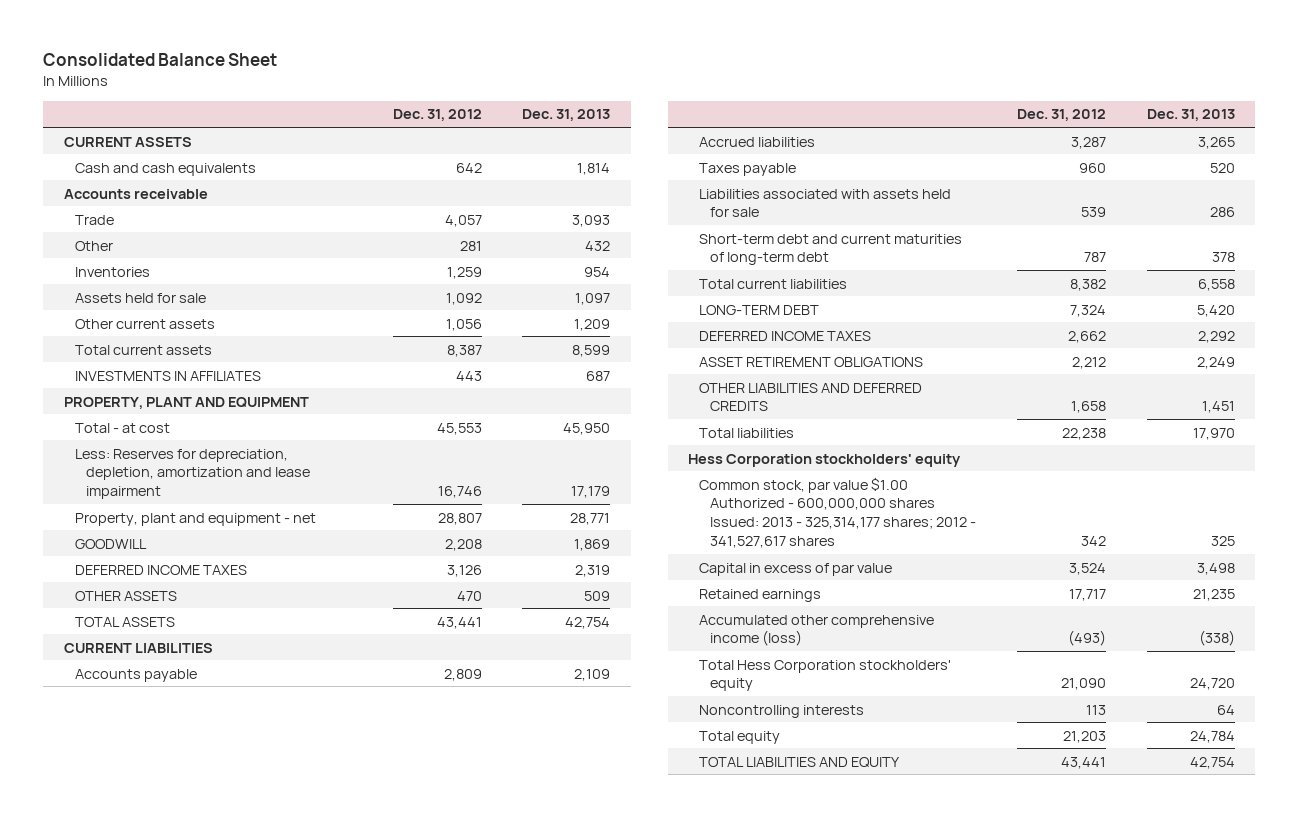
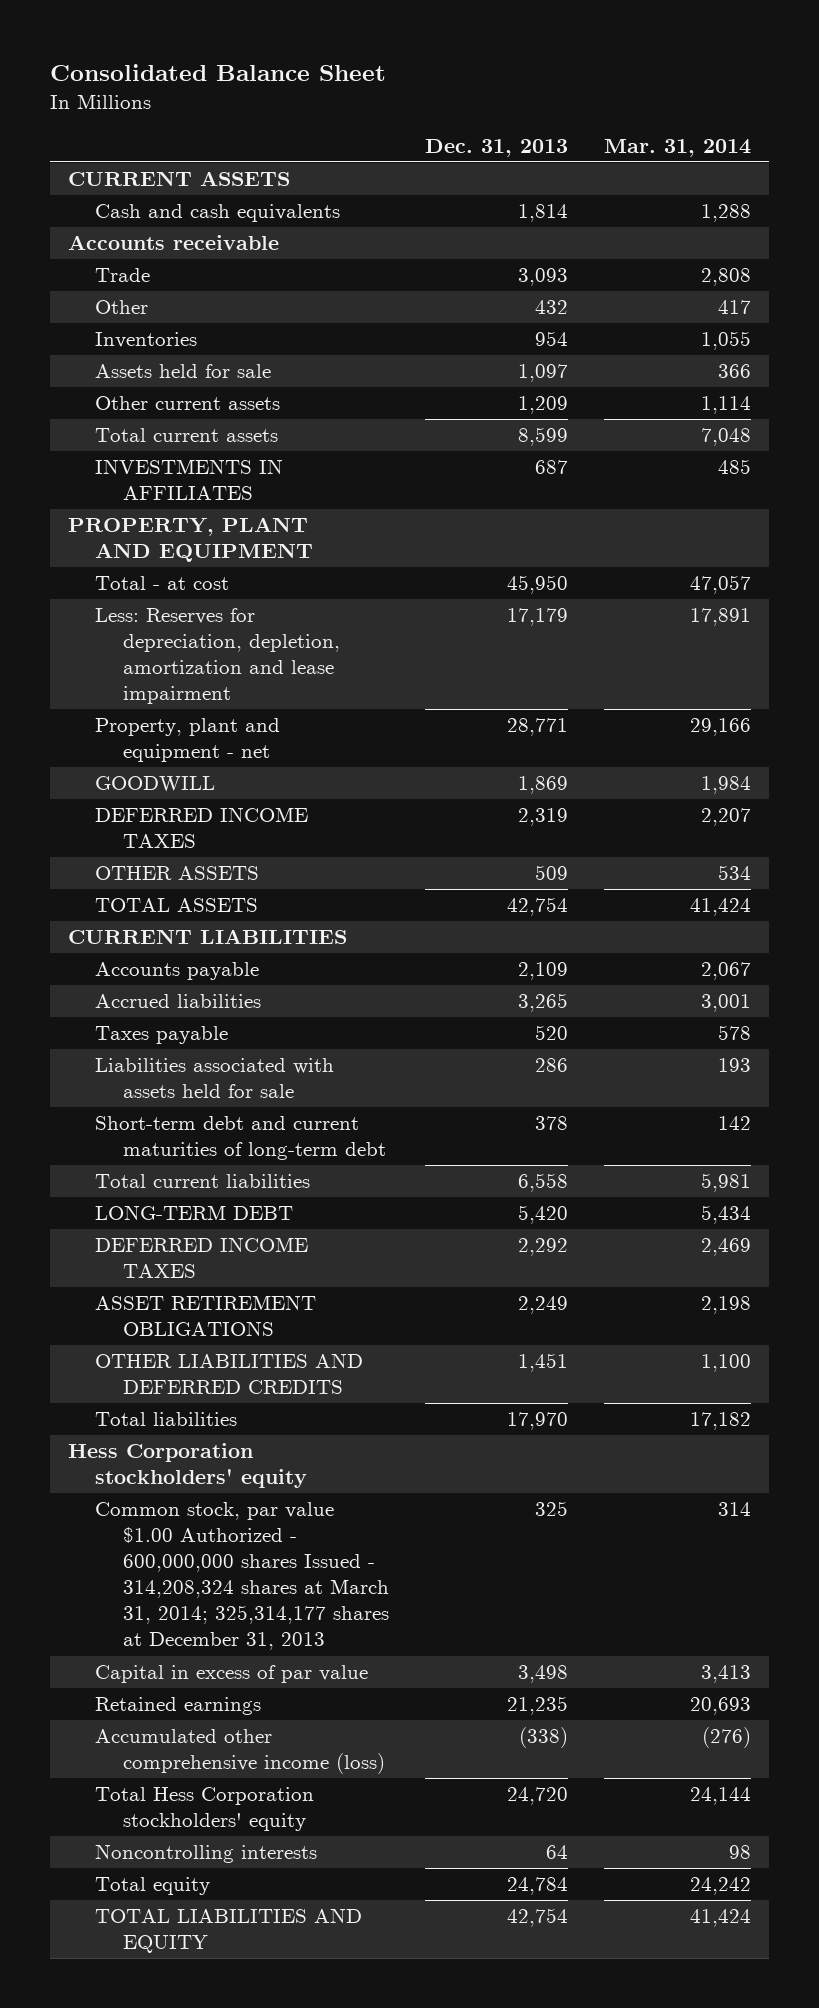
- | Dec. 31, 2012 | Dec. 31, 2013
+ | Dec. 31, 2013 | Mar. 31, 2014
- Common stock, par value $1.00 Authorized - 600,000,000 shares Issued: 2013 - 325,314,177 shares; 2012 - 341,527,617 shares | 342 | 325
+ Common stock, par value $1.00 Authorized - 600,000,000 shares Issued - 314,208,324 shares at March 31, 2014; 325,314,177 shares at December 31, 2013 | 325 | 314

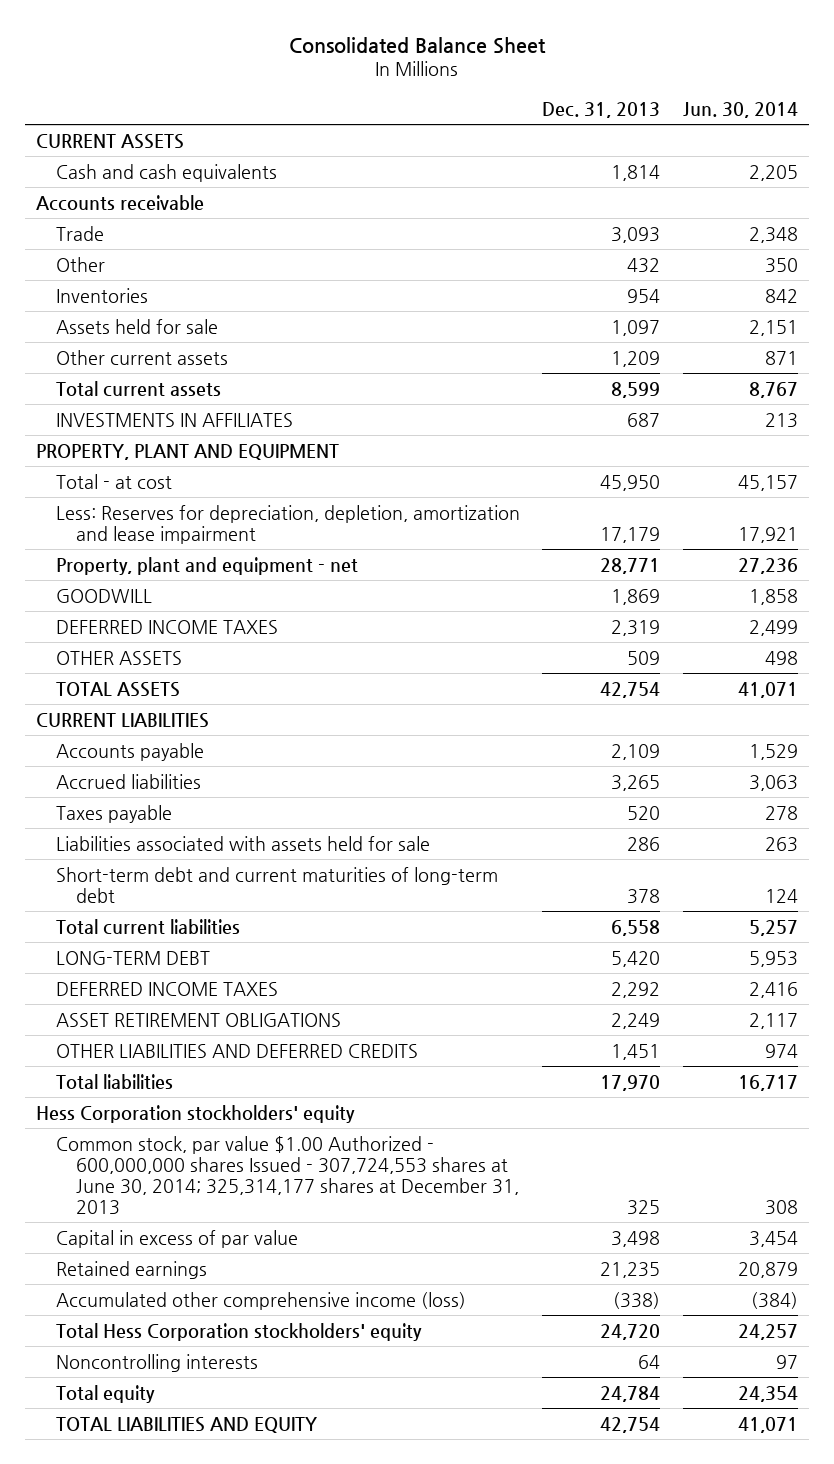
- | Dec. 31, 2013 | Mar. 31, 2014
+ | Dec. 31, 2013 | Jun. 30, 2014
- Common stock, par value $1.00 Authorized - 600,000,000 shares Issued - 314,208,324 shares at March 31, 2014; 325,314,177 shares at December 31, 2013 | 325 | 314
+ Common stock, par value $1.00 Authorized - 600,000,000 shares Issued - 307,724,553 shares at June 30, 2014; 325,314,177 shares at December 31, 2013 | 325 | 308

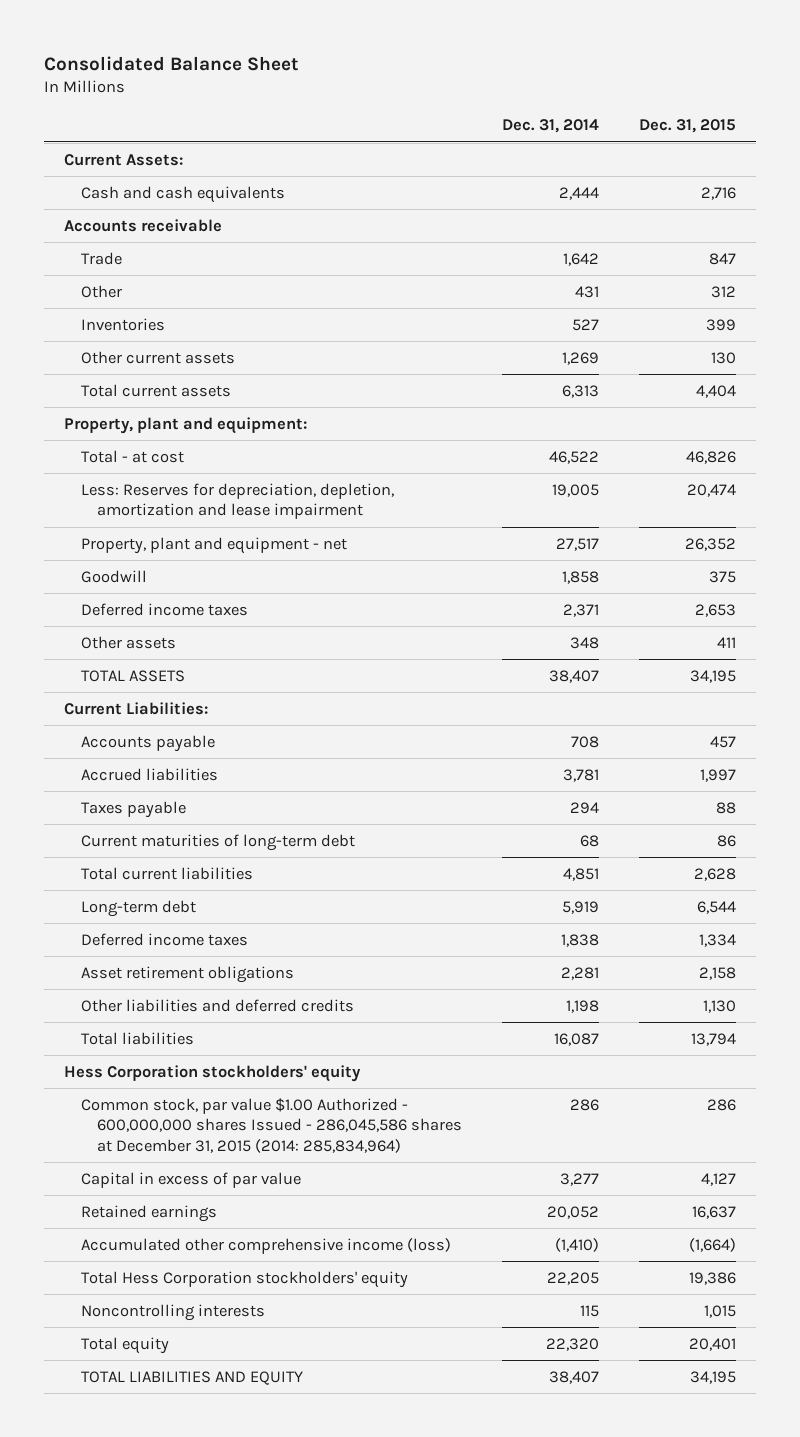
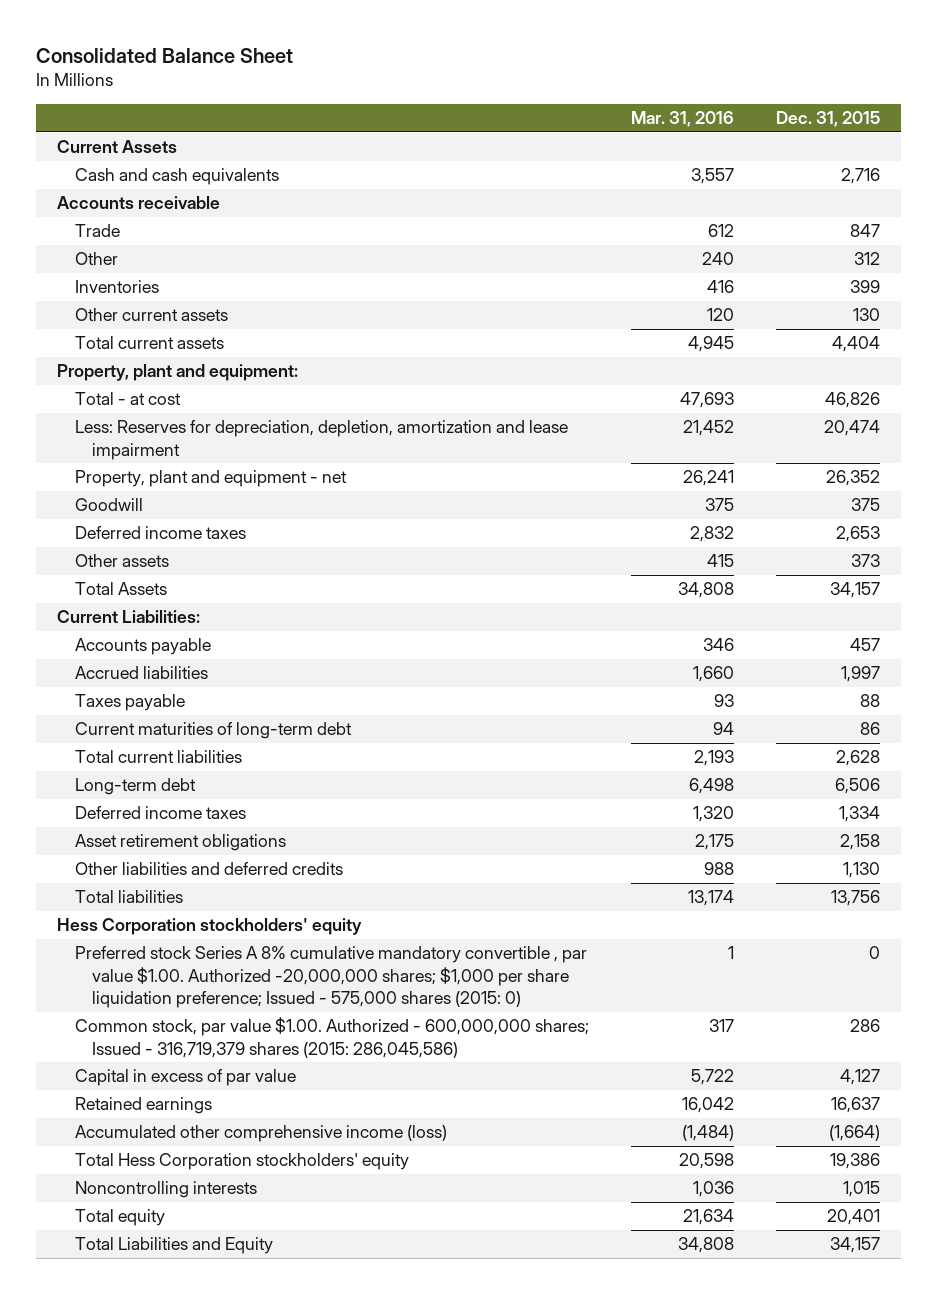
- | Dec. 31, 2014 | Dec. 31, 2015
+ | Mar. 31, 2016 | Dec. 31, 2015
- Current Assets:
+ Current Assets
- Other assets | 348 | 411
- TOTAL ASSETS | 38,407 | 34,195
+ Other assets | 415 | 373
+ Total Assets | 34,808 | 34,157
- Long-term debt | 5,919 | 6,544
+ Long-term debt | 6,498 | 6,506
- Total liabilities | 16,087 | 13,794
+ Total liabilities | 13,174 | 13,756
- Common stock, par value $1.00 Authorized - 600,000,000 shares Issued - 286,045,586 shares at December 31, 2015 (2014: 285,834,964) | 286 | 286
+ Preferred stock Series A 8% cumulative mandatory convertible , par value $1.00. Authorized -20,000,000 shares; $1,000 per share liquidation preference; Issued - 575,000 shares (2015: 0) | 1 | 0
+ Common stock, par value $1.00. Authorized - 600,000,000 shares; Issued - 316,719,379 shares (2015: 286,045,586) | 317 | 286
- TOTAL LIABILITIES AND EQUITY | 38,407 | 34,195
+ Total Liabilities and Equity | 34,808 | 34,157

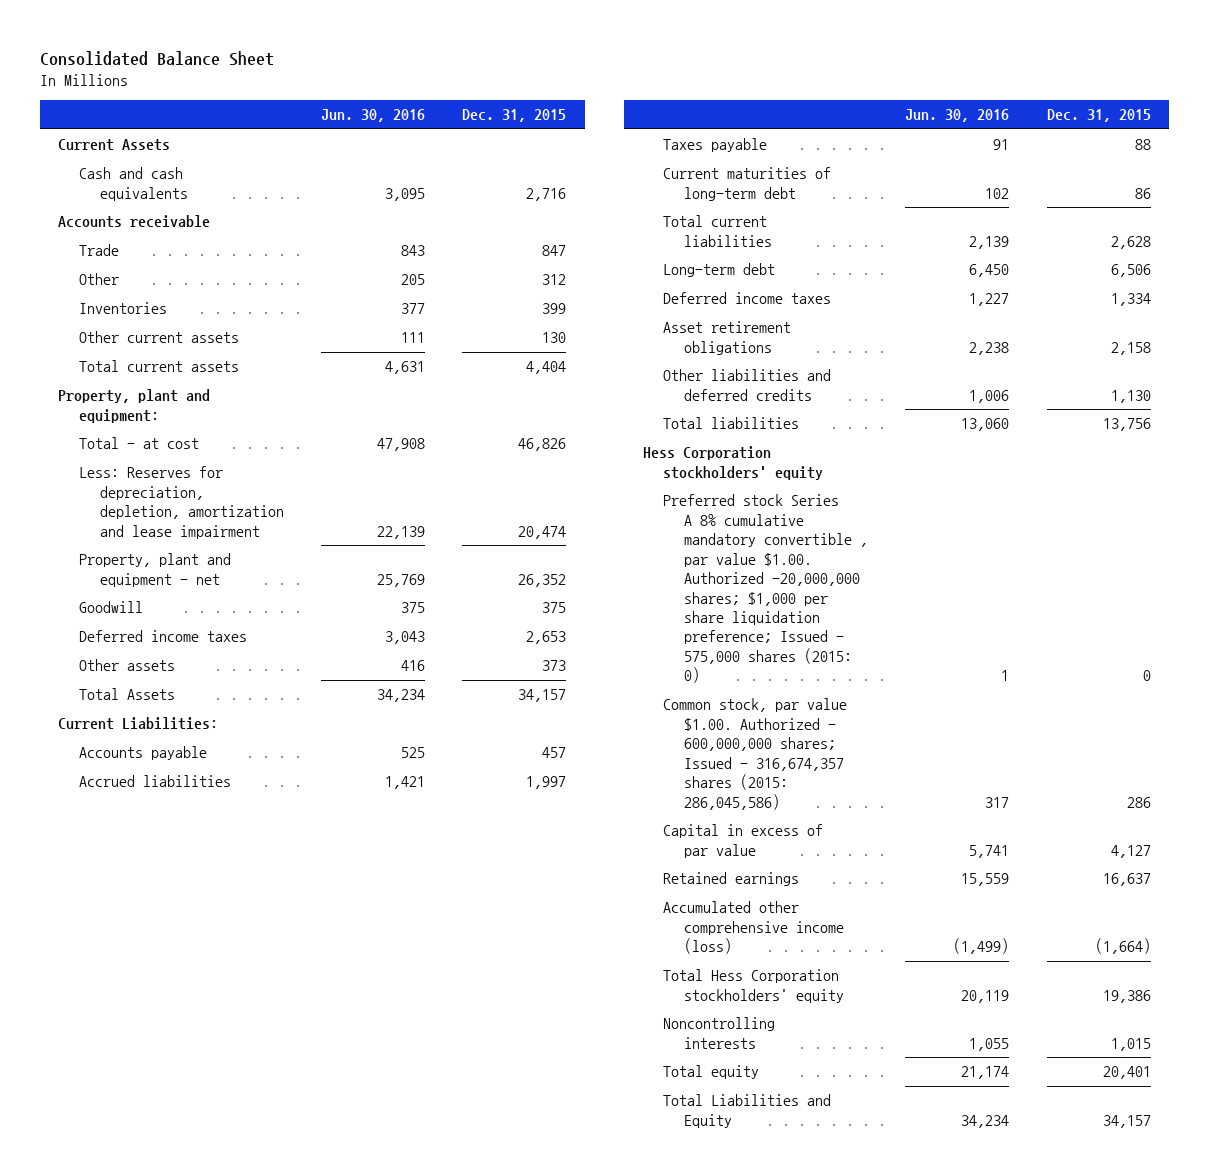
- | Mar. 31, 2016 | Dec. 31, 2015
+ | Jun. 30, 2016 | Dec. 31, 2015
- Common stock, par value $1.00. Authorized - 600,000,000 shares; Issued - 316,719,379 shares (2015: 286,045,586) | 317 | 286
+ Common stock, par value $1.00. Authorized - 600,000,000 shares; Issued - 316,674,357 shares (2015: 286,045,586) | 317 | 286

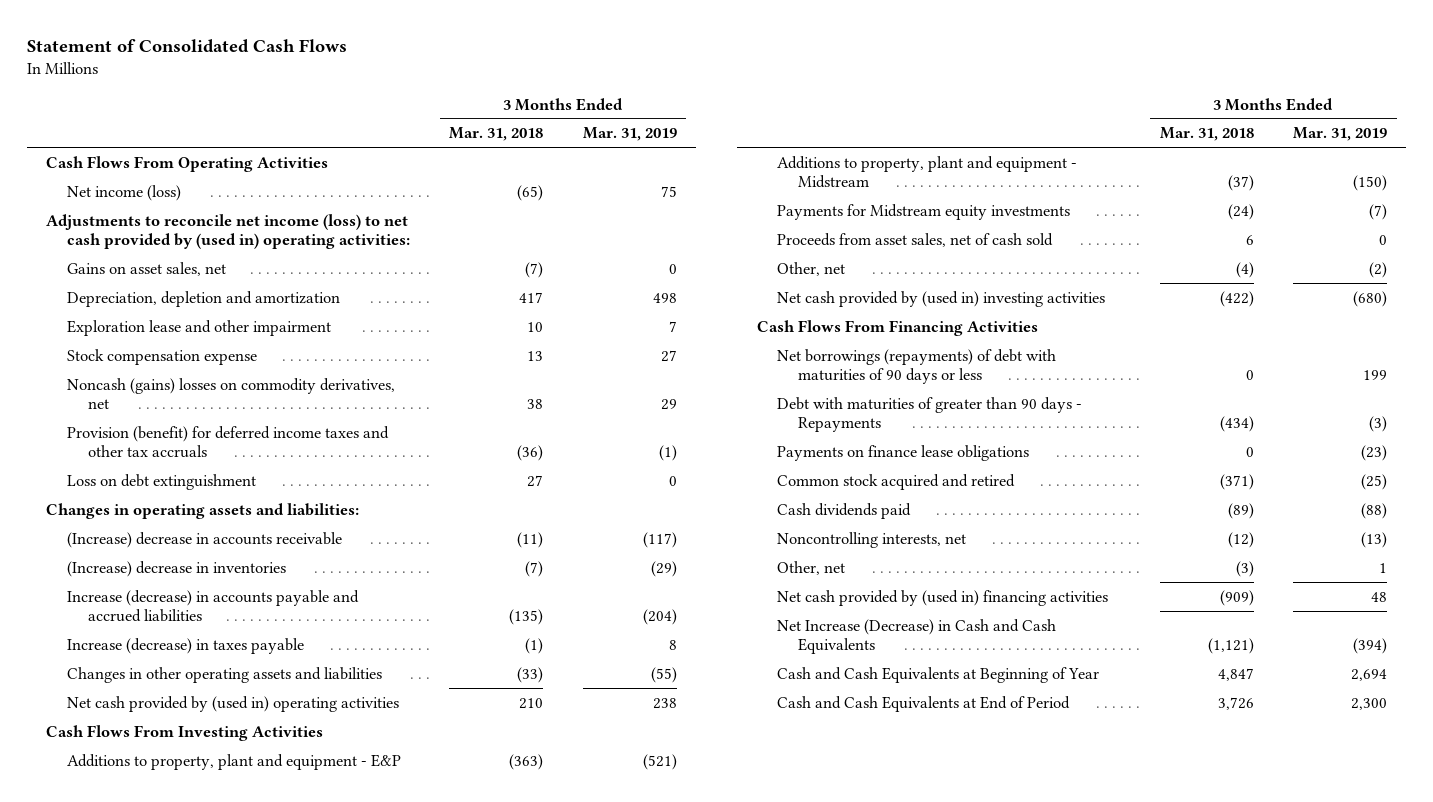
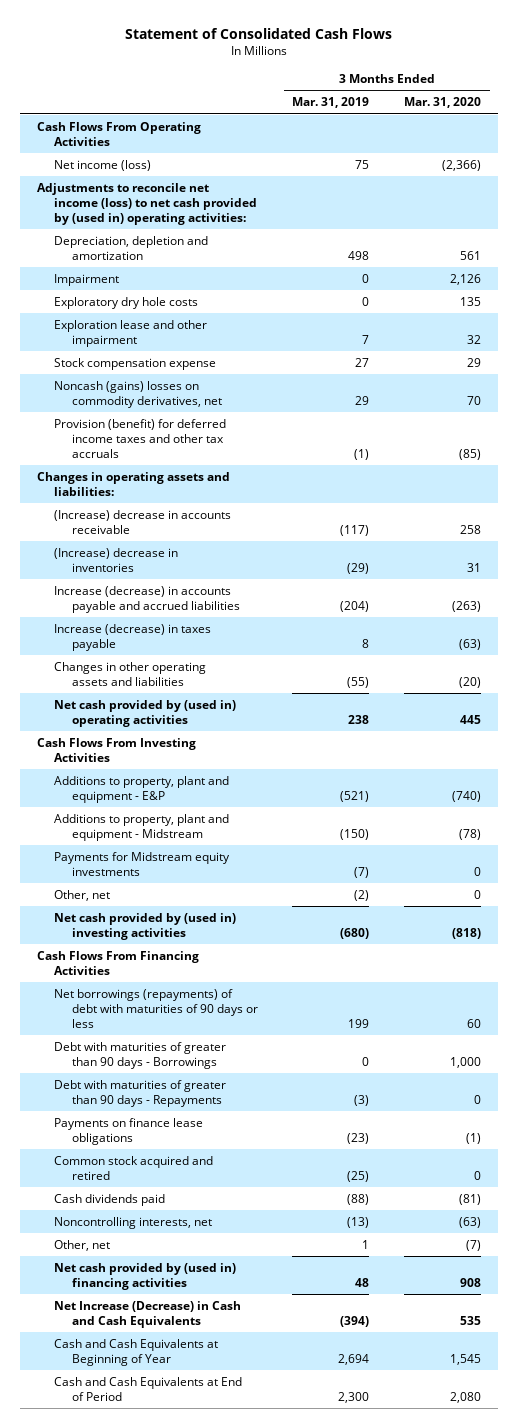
- | 3 Months Ended Mar. 31, 2018 | 3 Months Ended Mar. 31, 2019
+ | 3 Months Ended Mar. 31, 2019 | 3 Months Ended Mar. 31, 2020
- Gains on asset sales, net | (7) | 0
+ Impairment | 0 | 2,126
+ Exploratory dry hole costs | 0 | 135
- Loss on debt extinguishment | 27 | 0
- Proceeds from asset sales, net of cash sold | 6 | 0
+ Debt with maturities of greater than 90 days - Borrowings | 0 | 1,000

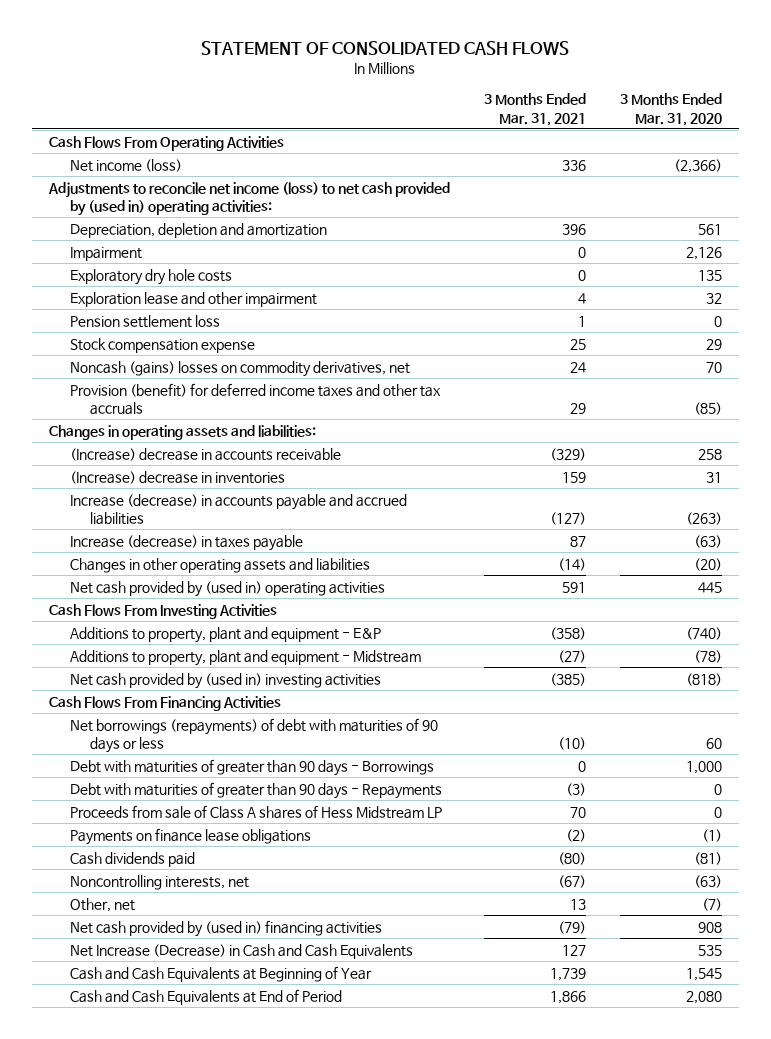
- Statement of Consolidated Cash Flows
+ STATEMENT OF CONSOLIDATED CASH FLOWS
- | 3 Months Ended Mar. 31, 2019 | 3 Months Ended Mar. 31, 2020
+ | 3 Months Ended Mar. 31, 2021 | 3 Months Ended Mar. 31, 2020
+ Pension settlement loss | 1 | 0
- Payments for Midstream equity investments | (7) | 0
- Other, net | (2) | 0
+ Proceeds from sale of Class A shares of Hess Midstream LP | 70 | 0
- Common stock acquired and retired | (25) | 0

